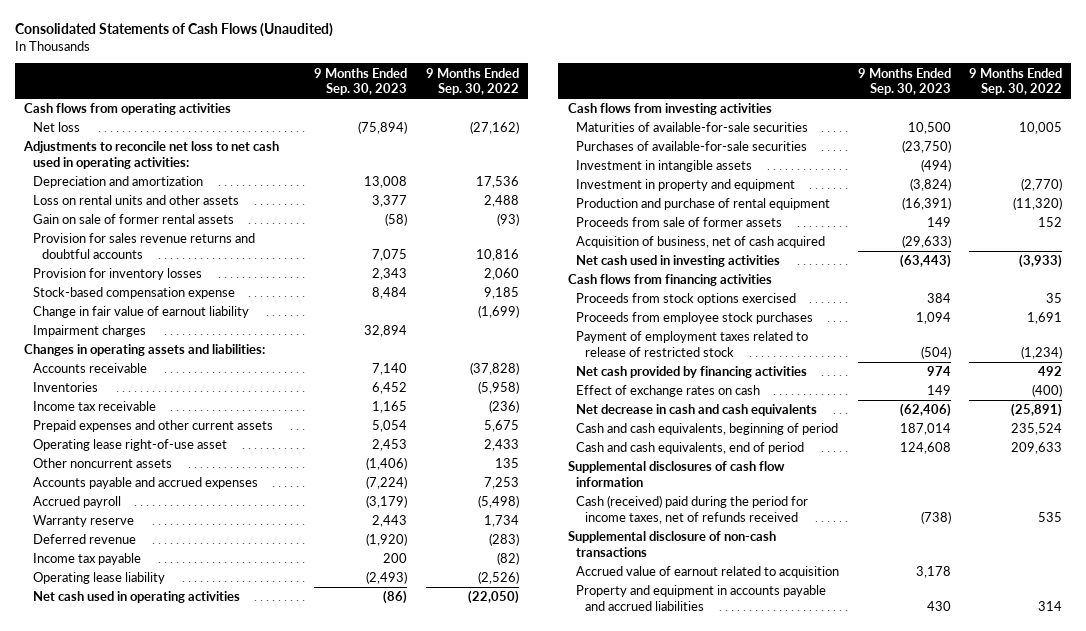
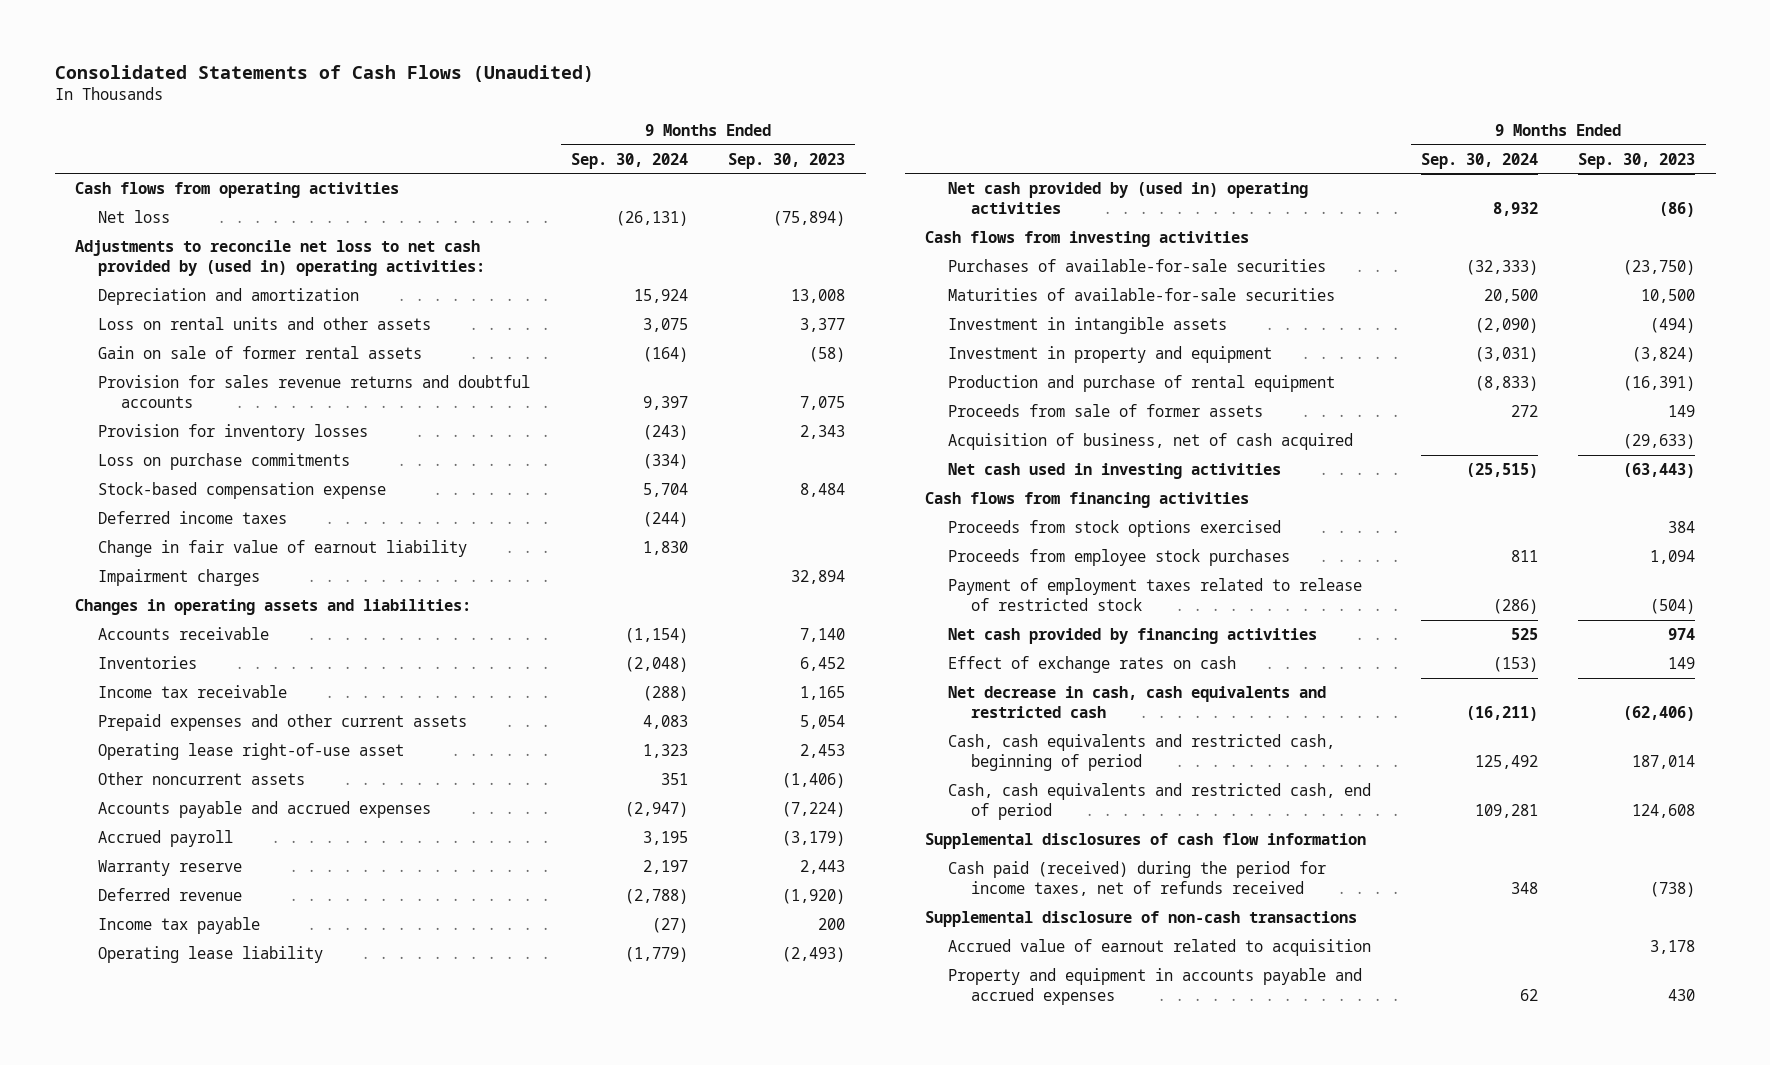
- | 9 Months Ended Sep. 30, 2023 | 9 Months Ended Sep. 30, 2022
+ | 9 Months Ended Sep. 30, 2024 | 9 Months Ended Sep. 30, 2023
- Adjustments to reconcile net loss to net cash used in operating activities:
+ Adjustments to reconcile net loss to net cash provided by (used in) operating activities:
+ Loss on purchase commitments | (334) |
+ Deferred income taxes | (244) |
- Net cash used in operating activities | (86) | (22,050)
+ Net cash provided by (used in) operating activities | 8,932 | (86)
moved down: Maturities of available-for-sale securities | 20,500 | 10,500
- Net decrease in cash and cash equivalents | (62,406) | (25,891)
- Cash and cash equivalents, beginning of period | 187,014 | 235,524
- Cash and cash equivalents, end of period | 124,608 | 209,633
+ Net decrease in cash, cash equivalents and restricted cash | (16,211) | (62,406)
+ Cash, cash equivalents and restricted cash, beginning of period | 125,492 | 187,014
+ Cash, cash equivalents and restricted cash, end of period | 109,281 | 124,608
- Cash (received) paid during the period for income taxes, net of refunds received | (738) | 535
+ Cash paid (received) during the period for income taxes, net of refunds received | 348 | (738)
- Property and equipment in accounts payable and accrued liabilities | 430 | 314
+ Property and equipment in accounts payable and accrued expenses | 62 | 430

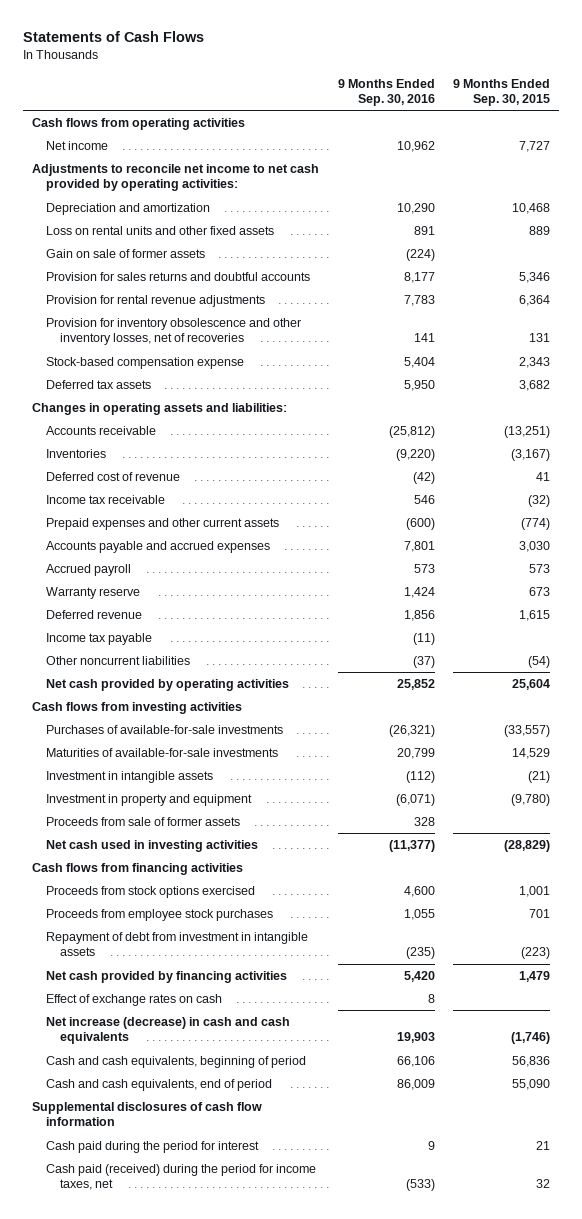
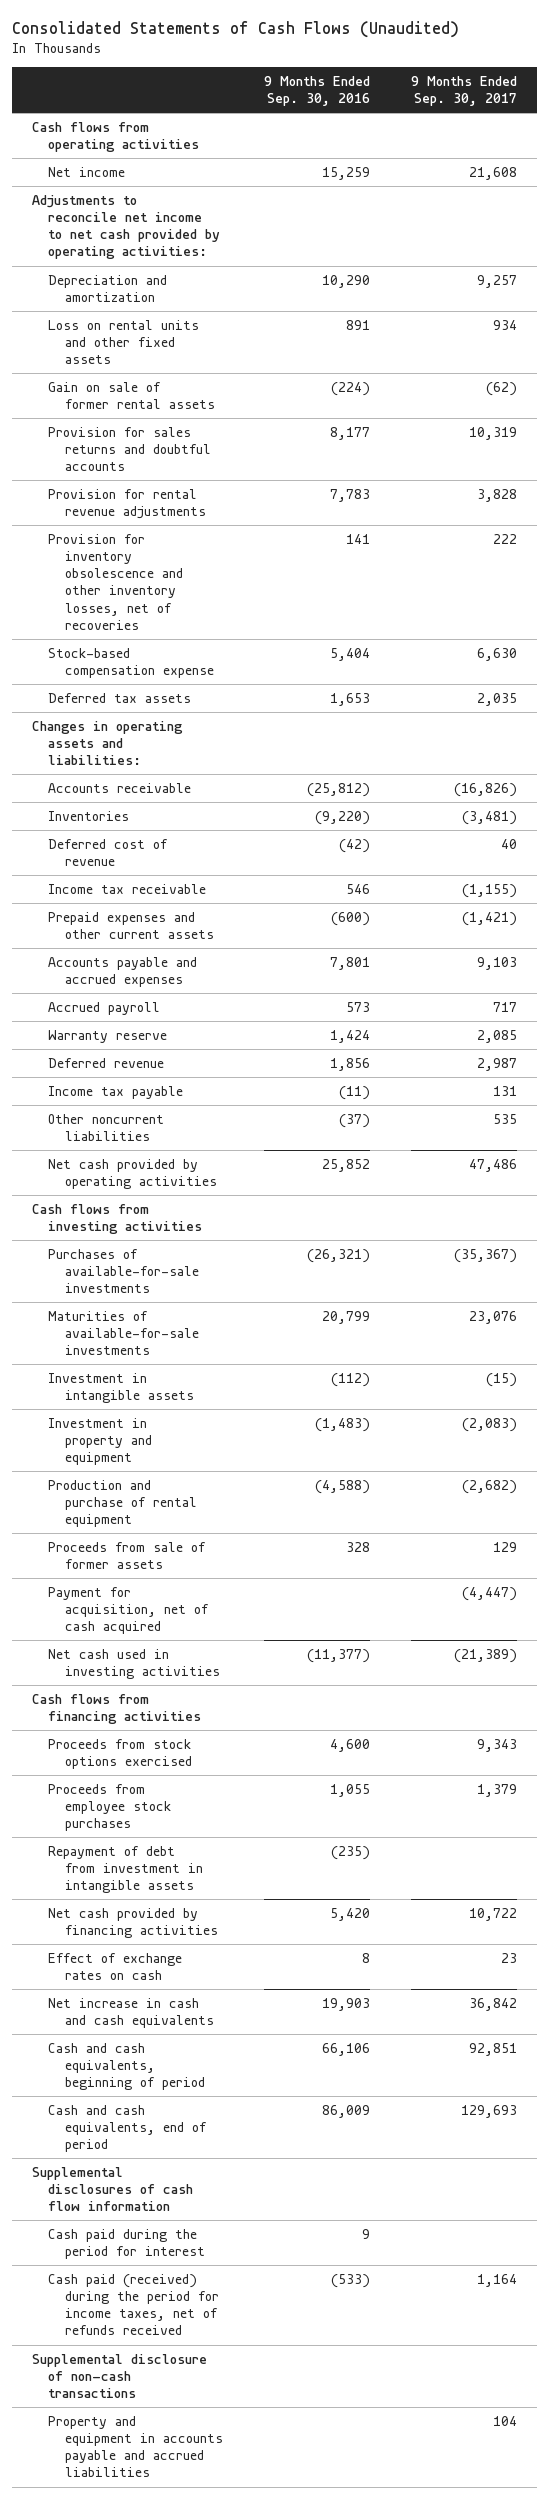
- Statements of Cash Flows
+ Consolidated Statements of Cash Flows (Unaudited)
- | 9 Months Ended Sep. 30, 2016 | 9 Months Ended Sep. 30, 2015
+ | 9 Months Ended Sep. 30, 2016 | 9 Months Ended Sep. 30, 2017
- Net income | 10,962 | 7,727
+ Net income | 15,259 | 21,608
- Gain on sale of former assets | (224) |
+ Gain on sale of former rental assets | (224) | (62)
- Deferred tax assets | 5,950 | 3,682
+ Deferred tax assets | 1,653 | 2,035
- Investment in property and equipment | (6,071) | (9,780)
+ Investment in property and equipment | (1,483) | (2,083)
+ Production and purchase of rental equipment | (4,588) | (2,682)
+ Payment for acquisition, net of cash acquired | | (4,447)
- Net increase (decrease) in cash and cash equivalents | 19,903 | (1,746)
+ Net increase in cash and cash equivalents | 19,903 | 36,842
- Cash paid (received) during the period for income taxes, net | (533) | 32
+ Cash paid (received) during the period for income taxes, net of refunds received | (533) | 1,164
+ Supplemental disclosure of non-cash transactions
+ Property and equipment in accounts payable and accrued liabilities | | 104

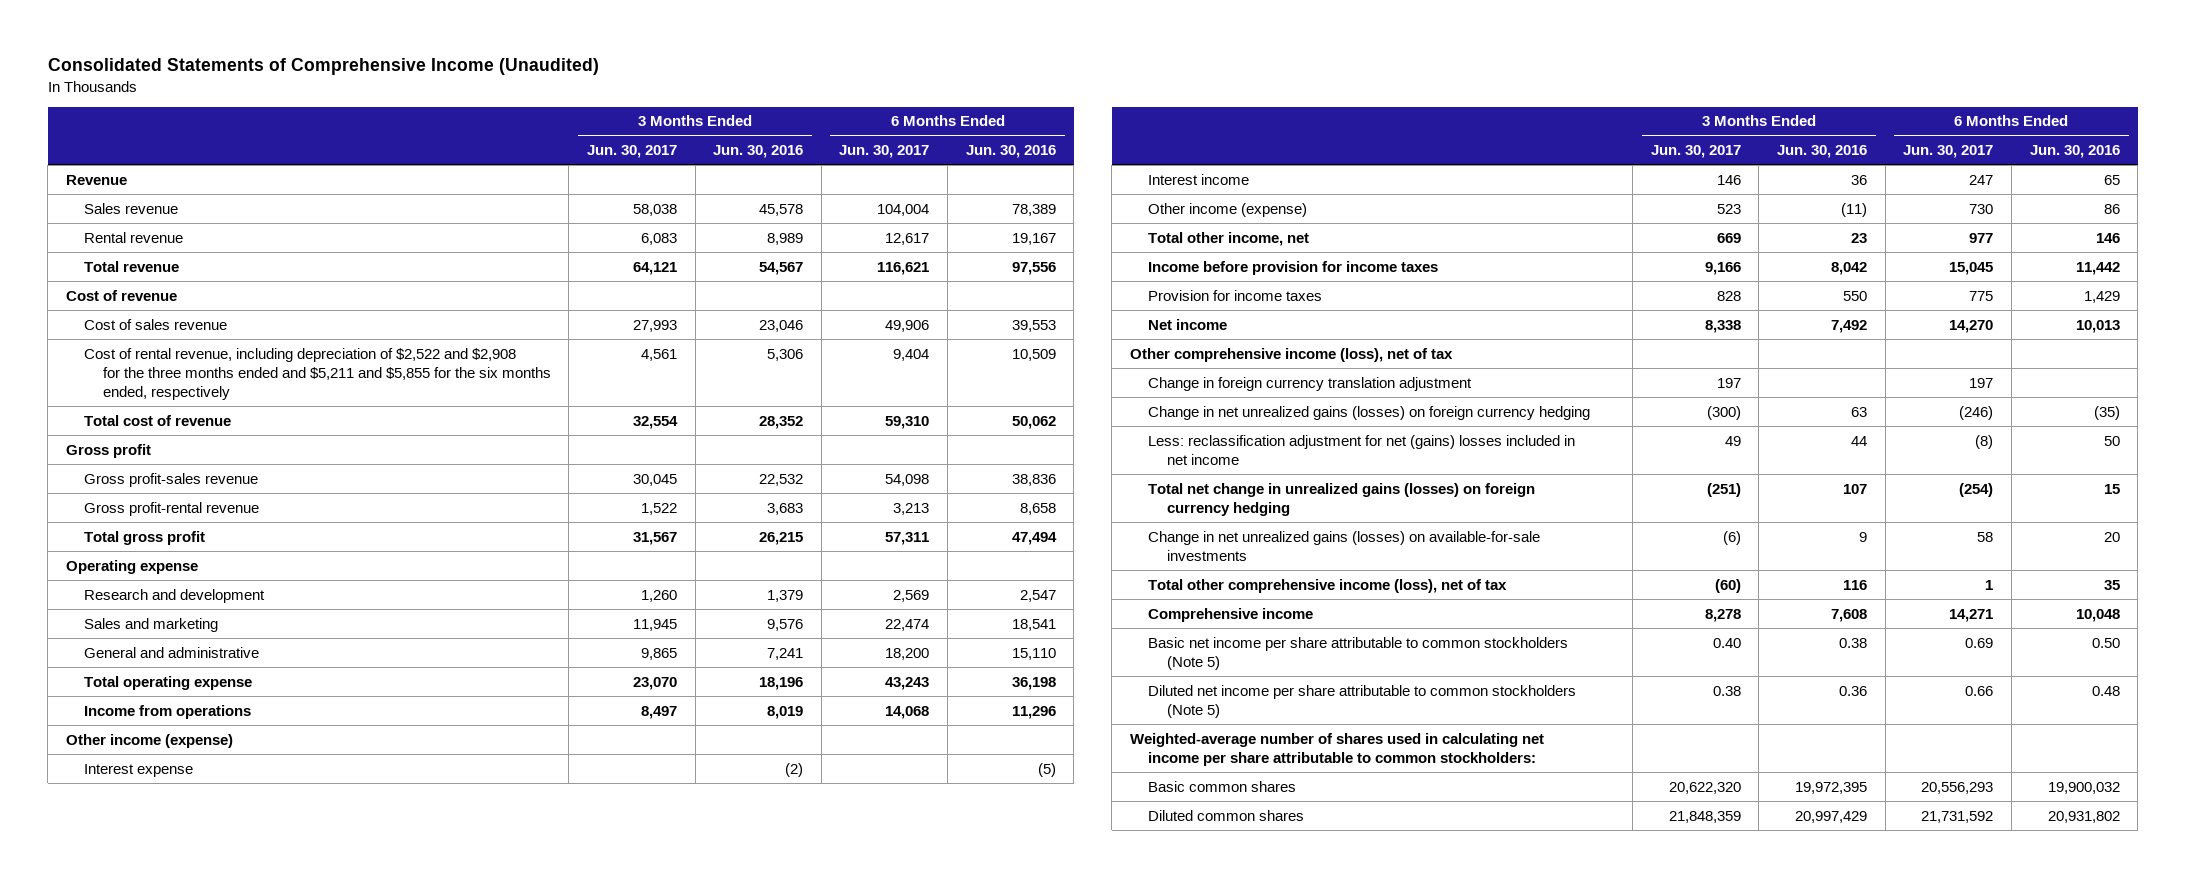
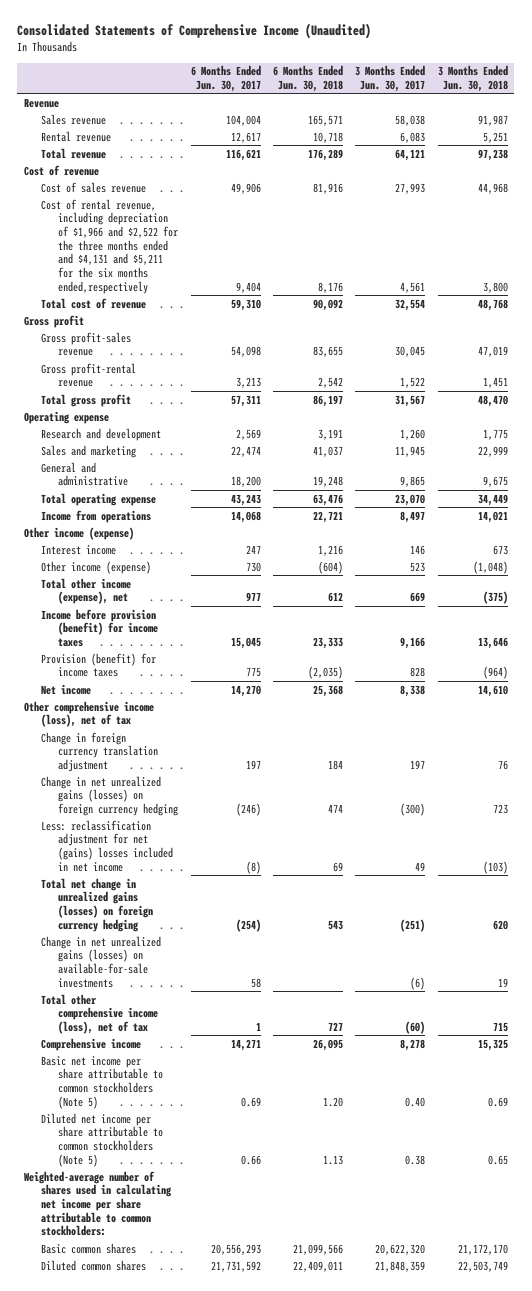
- | 3 Months Ended Jun. 30, 2017 | 3 Months Ended Jun. 30, 2016 | 6 Months Ended Jun. 30, 2017 | 6 Months Ended Jun. 30, 2016
+ | 6 Months Ended Jun. 30, 2017 | 6 Months Ended Jun. 30, 2018 | 3 Months Ended Jun. 30, 2017 | 3 Months Ended Jun. 30, 2018
- Cost of rental revenue, including depreciation of $2,522 and $2,908 for the three months ended and $5,211 and $5,855 for the six months ended, respectively | 4,561 | 5,306 | 9,404 | 10,509
+ Cost of rental revenue, including depreciation of $1,966 and $2,522 for the three months ended and $4,131 and $5,211 for the six months ended,respectively | 9,404 | 8,176 | 4,561 | 3,800
- Interest expense | | (2) | | (5)
- Total other income, net | 669 | 23 | 977 | 146
- Income before provision for income taxes | 9,166 | 8,042 | 15,045 | 11,442
- Provision for income taxes | 828 | 550 | 775 | 1,429
+ Total other income (expense), net | 977 | 612 | 669 | (375)
+ Income before provision (benefit) for income taxes | 15,045 | 23,333 | 9,166 | 13,646
+ Provision (benefit) for income taxes | 775 | (2,035) | 828 | (964)

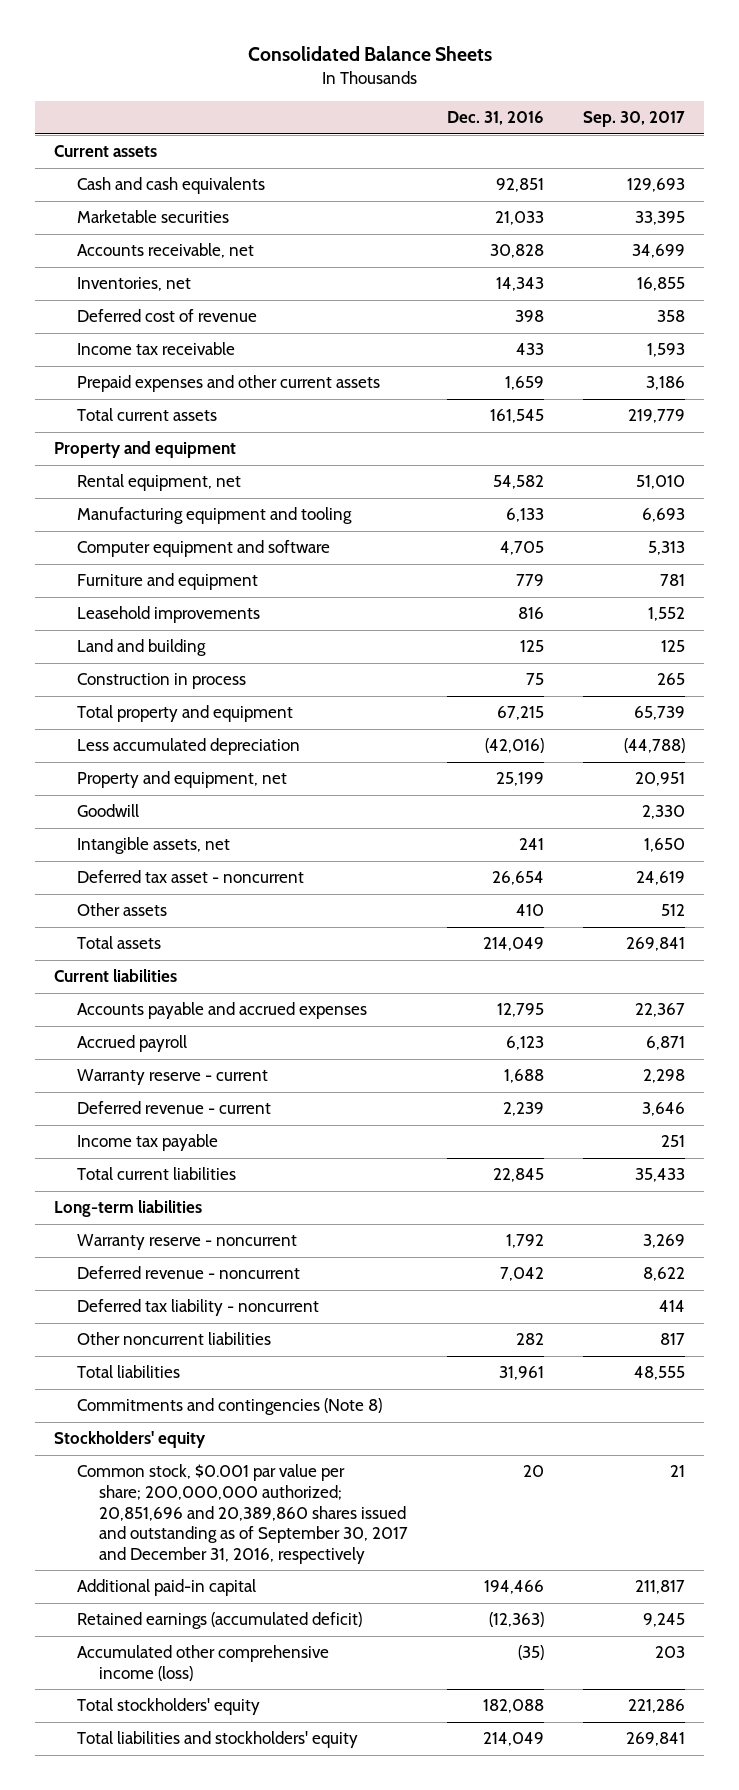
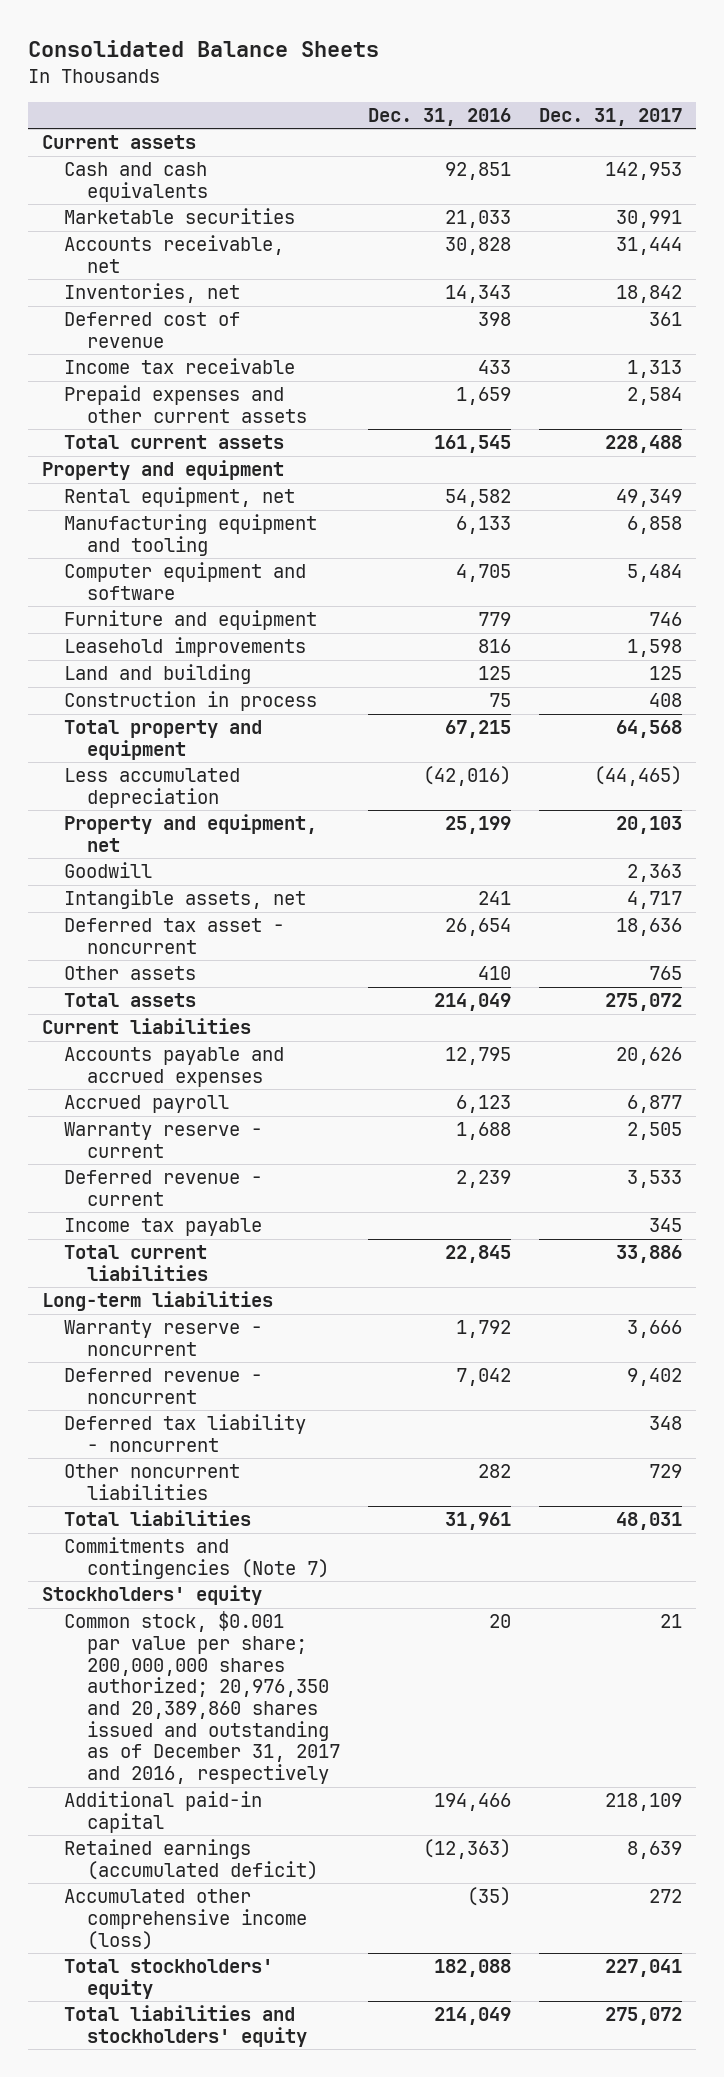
- | Dec. 31, 2016 | Sep. 30, 2017
+ | Dec. 31, 2016 | Dec. 31, 2017
- Commitments and contingencies (Note 8)
+ Commitments and contingencies (Note 7)
- Common stock, $0.001 par value per share; 200,000,000 authorized; 20,851,696 and 20,389,860 shares issued and outstanding as of September 30, 2017 and December 31, 2016, respectively | 20 | 21
+ Common stock, $0.001 par value per share; 200,000,000 shares authorized; 20,976,350 and 20,389,860 shares issued and outstanding as of December 31, 2017 and 2016, respectively | 20 | 21

